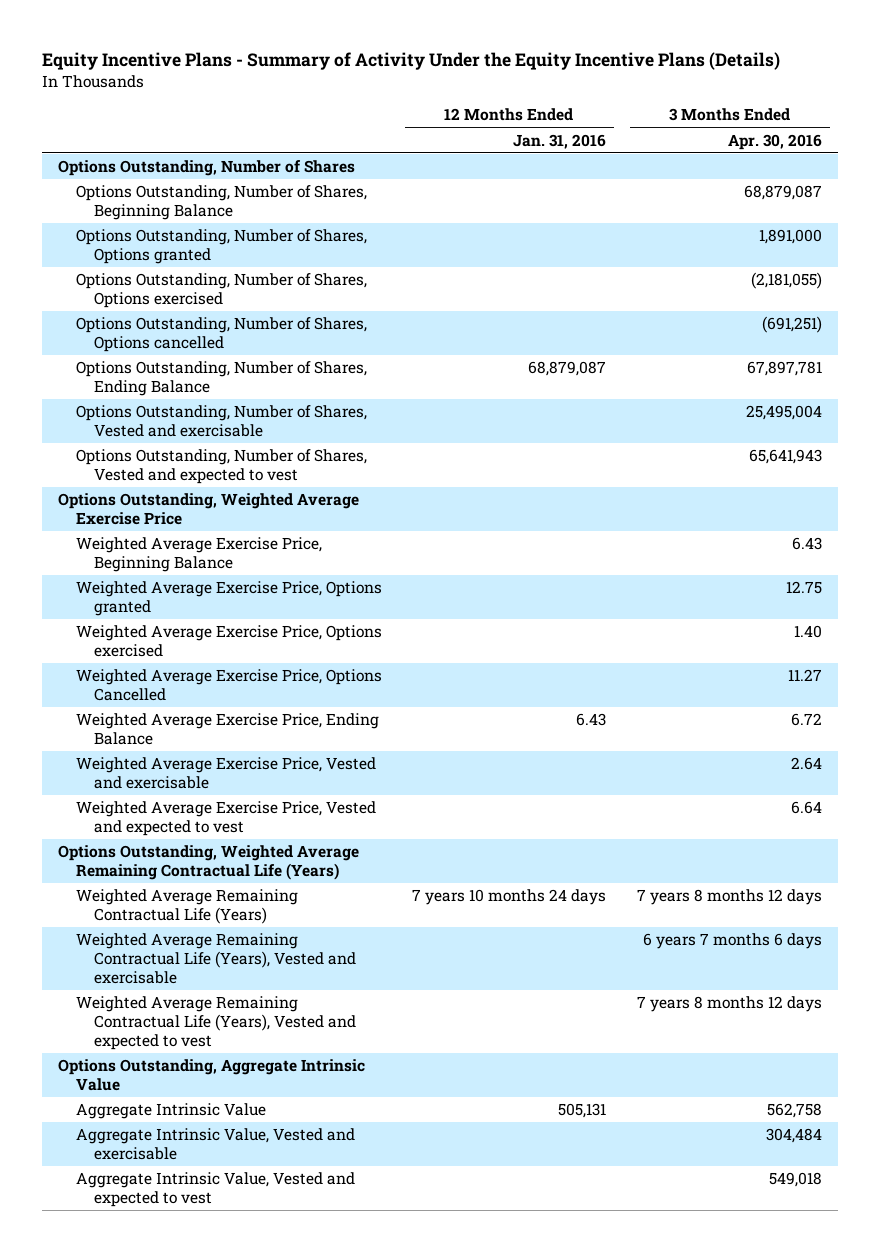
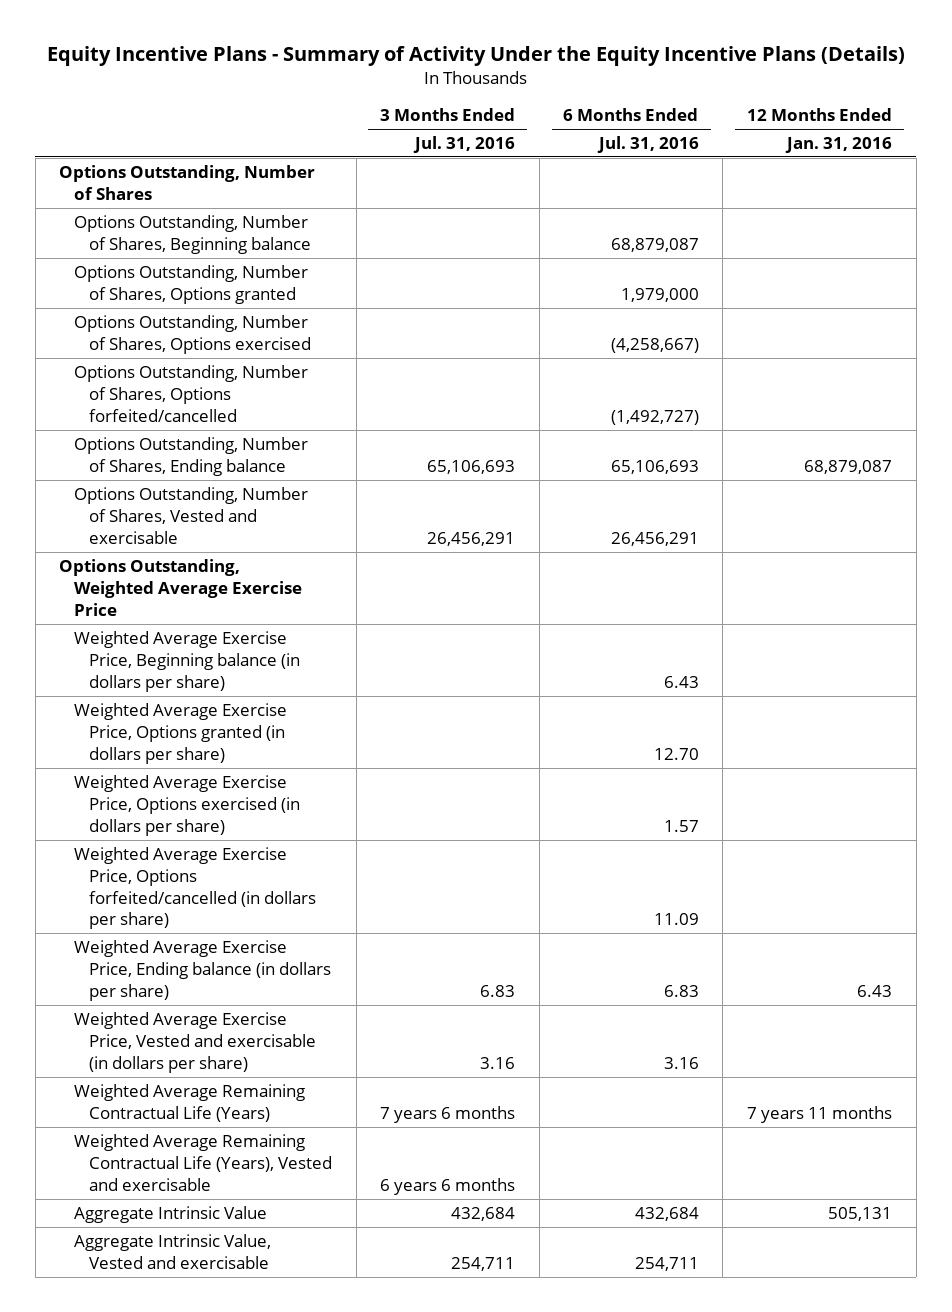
- | 12 Months Ended Jan. 31, 2016 | 3 Months Ended Apr. 30, 2016
+ | 3 Months Ended Jul. 31, 2016 | 6 Months Ended Jul. 31, 2016 | 12 Months Ended Jan. 31, 2016
- Options Outstanding, Number of Shares, Beginning Balance | | 68,879,087
+ Options Outstanding, Number of Shares, Beginning balance | | 68,879,087 |
- Options Outstanding, Number of Shares, Options cancelled | | (691,251)
- Options Outstanding, Number of Shares, Ending Balance | 68,879,087 | 67,897,781
+ Options Outstanding, Number of Shares, Options forfeited/cancelled | | (1,492,727) |
+ Options Outstanding, Number of Shares, Ending balance | 65,106,693 | 65,106,693 | 68,879,087
- Options Outstanding, Number of Shares, Vested and expected to vest | | 65,641,943
- Weighted Average Exercise Price, Beginning Balance | | 6.43
- Weighted Average Exercise Price, Options granted | | 12.75
- Weighted Average Exercise Price, Options exercised | | 1.40
- Weighted Average Exercise Price, Options Cancelled | | 11.27
- Weighted Average Exercise Price, Ending Balance | 6.43 | 6.72
- Weighted Average Exercise Price, Vested and exercisable | | 2.64
- Weighted Average Exercise Price, Vested and expected to vest | | 6.64
- Options Outstanding, Weighted Average Remaining Contractual Life (Years)
- Weighted Average Remaining Contractual Life (Years) | 7 years 10 months 24 days | 7 years 8 months 12 days
+ Weighted Average Exercise Price, Beginning balance (in dollars per share) | | 6.43 |
+ Weighted Average Exercise Price, Options granted (in dollars per share) | | 12.70 |
+ Weighted Average Exercise Price, Options exercised (in dollars per share) | | 1.57 |
+ Weighted Average Exercise Price, Options forfeited/cancelled (in dollars per share) | | 11.09 |
+ Weighted Average Exercise Price, Ending balance (in dollars per share) | 6.83 | 6.83 | 6.43
+ Weighted Average Exercise Price, Vested and exercisable (in dollars per share) | 3.16 | 3.16 |
+ Weighted Average Remaining Contractual Life (Years) | 7 years 6 months | | 7 years 11 months
- Weighted Average Remaining Contractual Life (Years), Vested and expected to vest | | 7 years 8 months 12 days
- Options Outstanding, Aggregate Intrinsic Value
- Aggregate Intrinsic Value, Vested and expected to vest | | 549,018

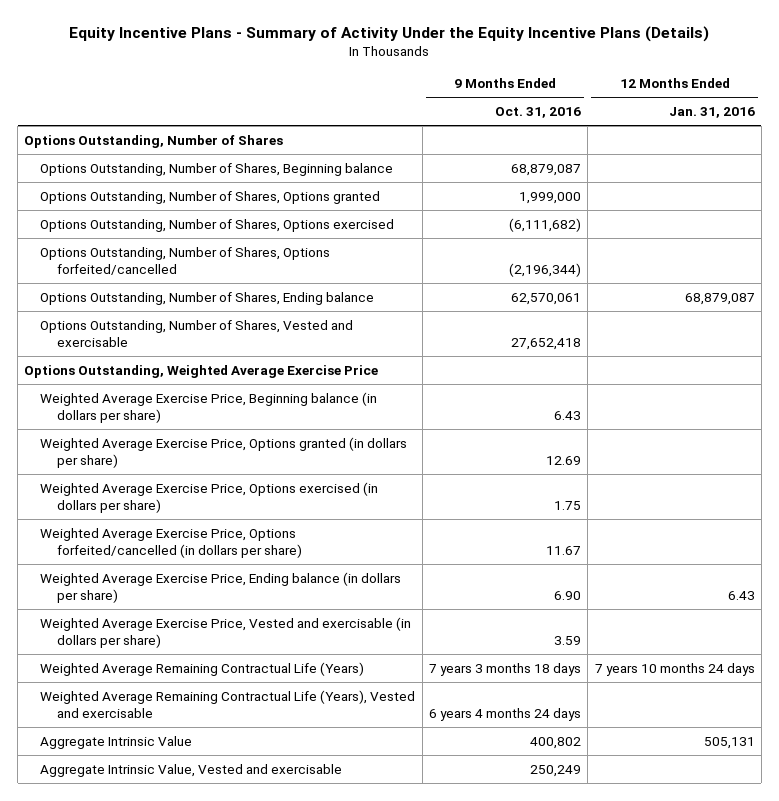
- | 3 Months Ended Jul. 31, 2016 | 6 Months Ended Jul. 31, 2016 | 12 Months Ended Jan. 31, 2016
+ | 9 Months Ended Oct. 31, 2016 | 12 Months Ended Jan. 31, 2016
- Weighted Average Remaining Contractual Life (Years) | 7 years 6 months | | 7 years 11 months
+ Weighted Average Remaining Contractual Life (Years) | 7 years 3 months 18 days | 7 years 10 months 24 days

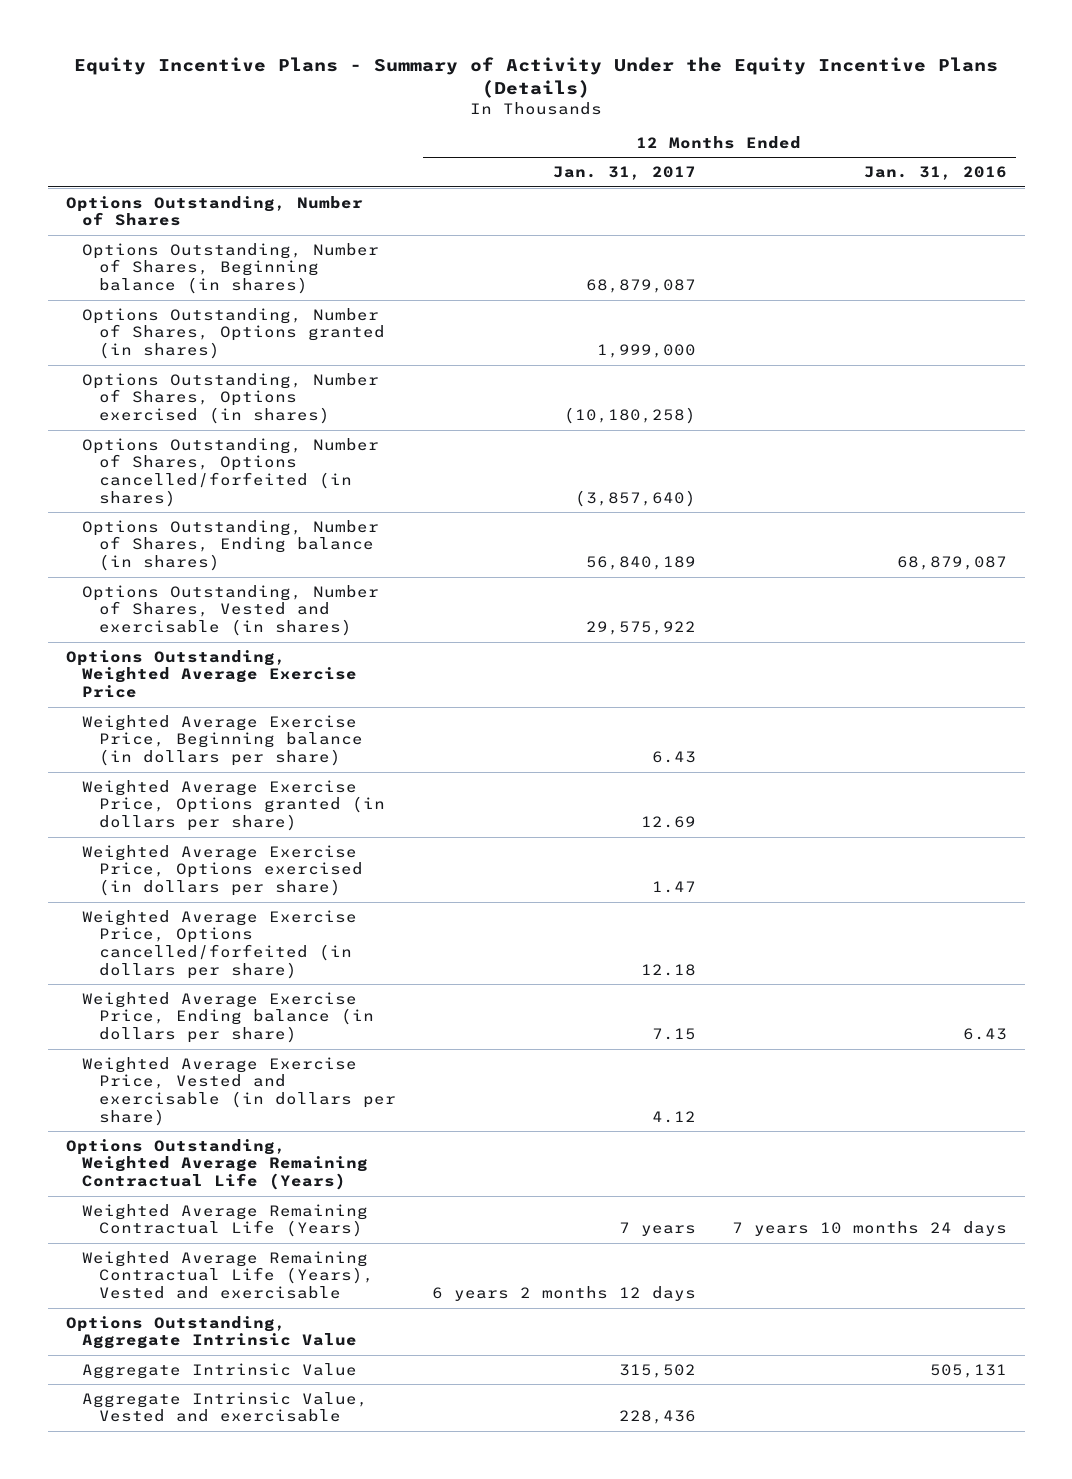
- | 9 Months Ended Oct. 31, 2016 | 12 Months Ended Jan. 31, 2016
+ | 12 Months Ended Jan. 31, 2017 | 12 Months Ended Jan. 31, 2016
- Options Outstanding, Number of Shares, Beginning balance | 68,879,087 |
- Options Outstanding, Number of Shares, Options granted | 1,999,000 |
- Options Outstanding, Number of Shares, Options exercised | (6,111,682) |
- Options Outstanding, Number of Shares, Options forfeited/cancelled | (2,196,344) |
- Options Outstanding, Number of Shares, Ending balance | 62,570,061 | 68,879,087
- Options Outstanding, Number of Shares, Vested and exercisable | 27,652,418 |
+ Options Outstanding, Number of Shares, Beginning balance (in shares) | 68,879,087 |
+ Options Outstanding, Number of Shares, Options granted (in shares) | 1,999,000 |
+ Options Outstanding, Number of Shares, Options exercised (in shares) | (10,180,258) |
+ Options Outstanding, Number of Shares, Options cancelled/forfeited (in shares) | (3,857,640) |
+ Options Outstanding, Number of Shares, Ending balance (in shares) | 56,840,189 | 68,879,087
+ Options Outstanding, Number of Shares, Vested and exercisable (in shares) | 29,575,922 |
- Weighted Average Exercise Price, Options forfeited/cancelled (in dollars per share) | 11.67 |
+ Weighted Average Exercise Price, Options cancelled/forfeited (in dollars per share) | 12.18 |
+ Options Outstanding, Weighted Average Remaining Contractual Life (Years)
+ Options Outstanding, Aggregate Intrinsic Value

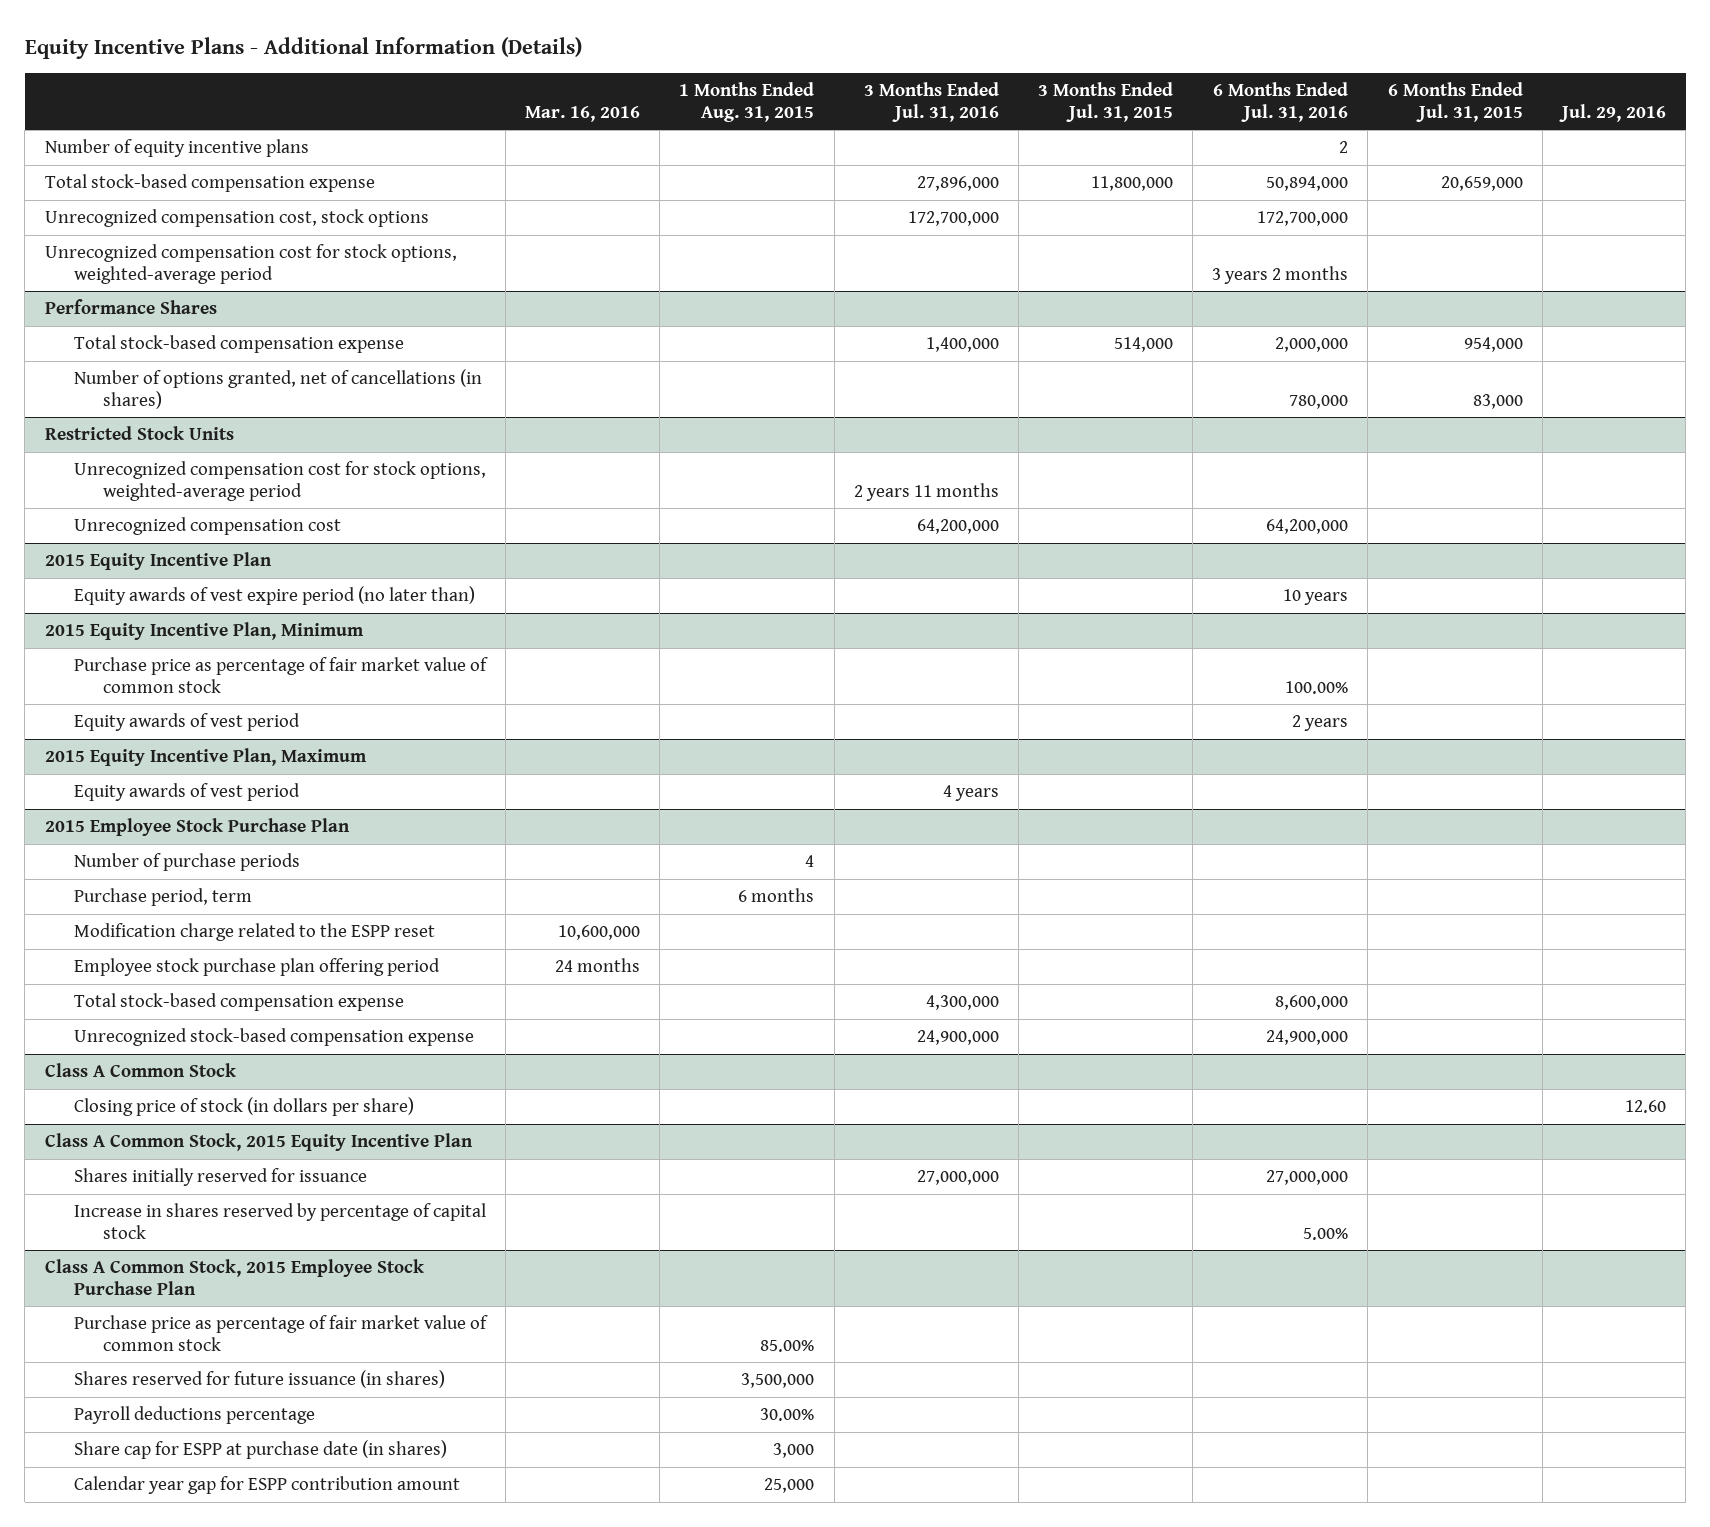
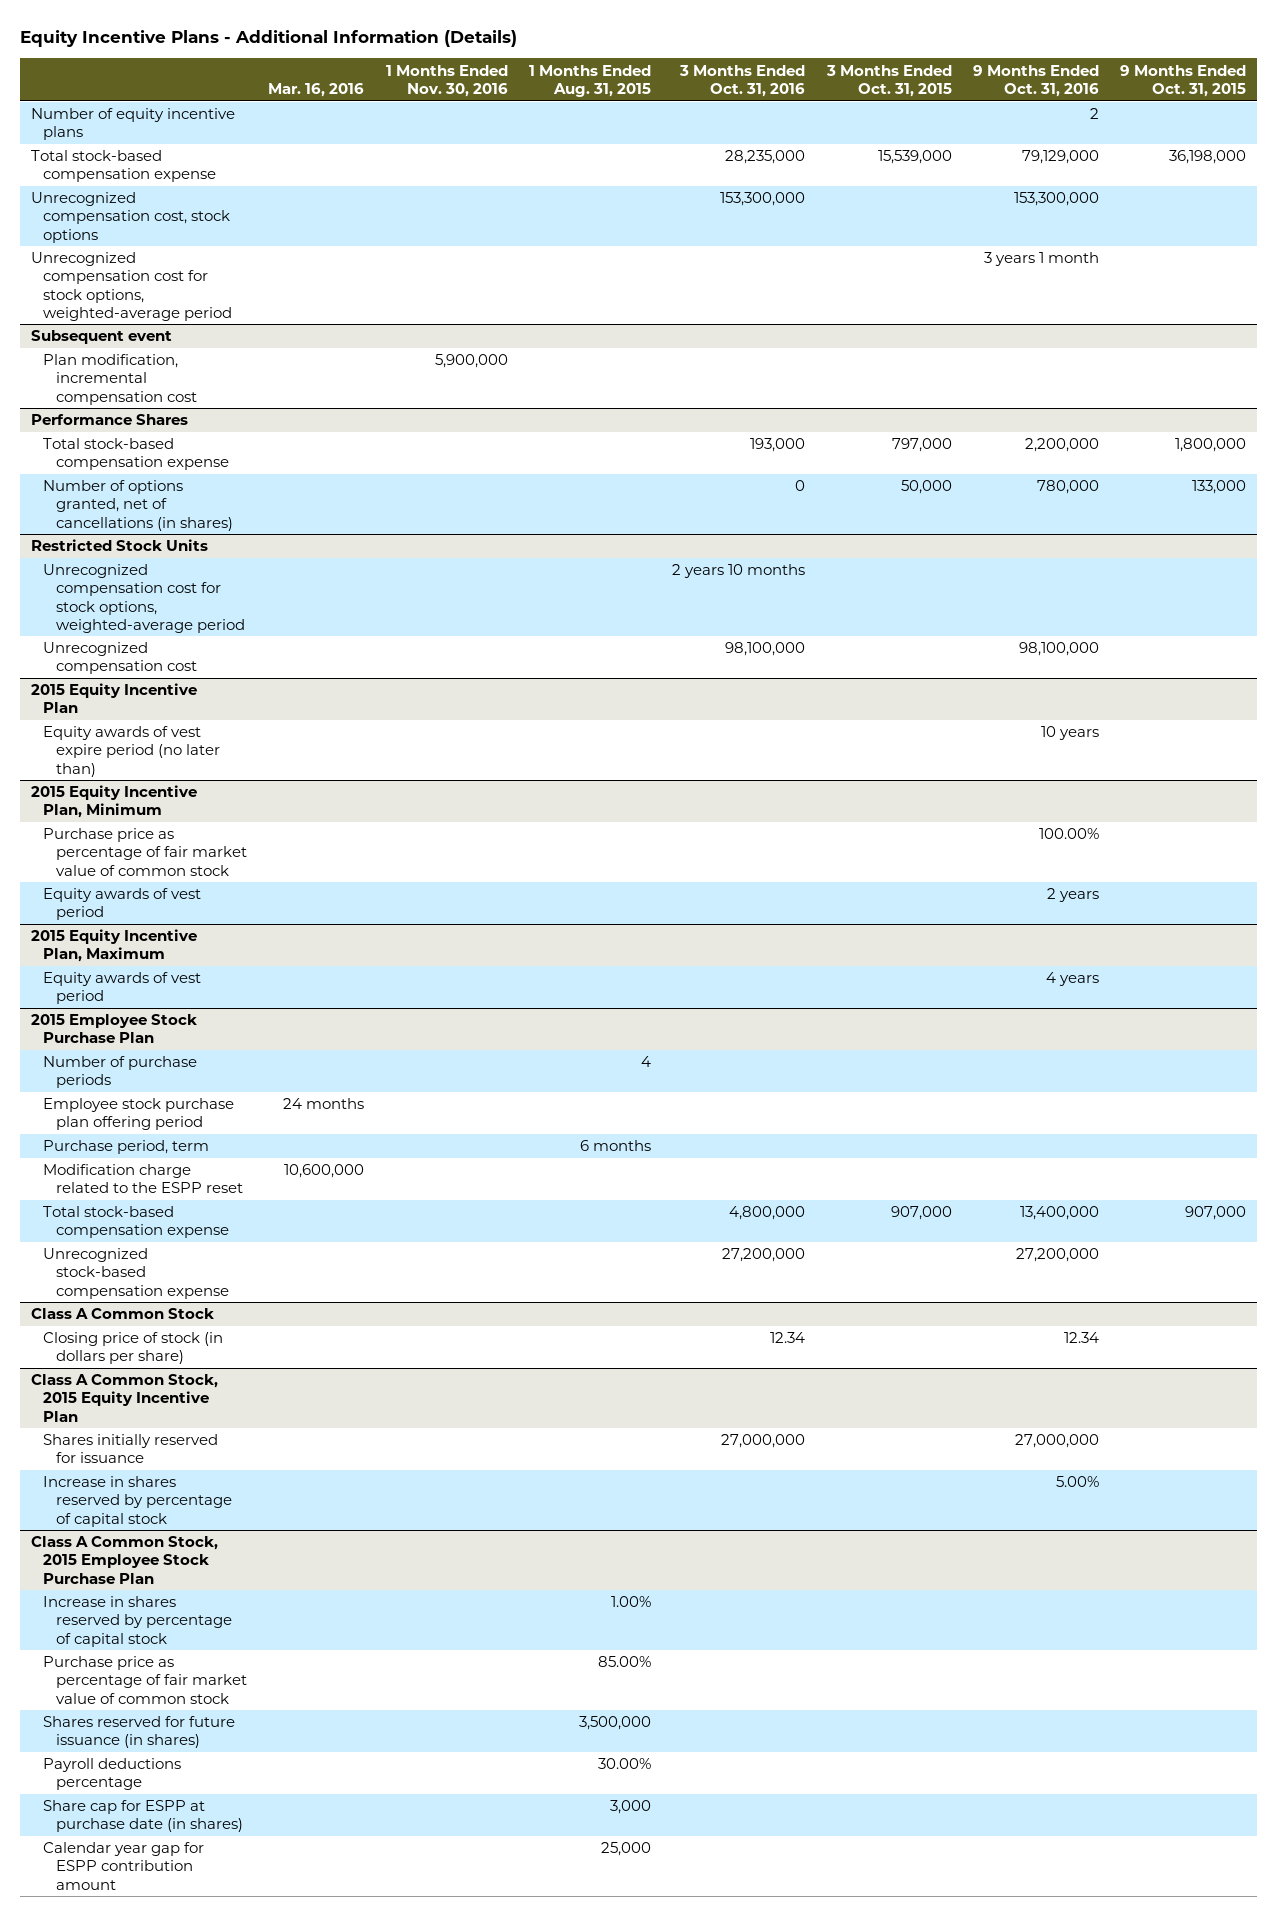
- | Mar. 16, 2016 | 1 Months Ended Aug. 31, 2015 | 3 Months Ended Jul. 31, 2016 | 3 Months Ended Jul. 31, 2015 | 6 Months Ended Jul. 31, 2016 | 6 Months Ended Jul. 31, 2015 | Jul. 29, 2016
+ | Mar. 16, 2016 | 1 Months Ended Nov. 30, 2016 | 1 Months Ended Aug. 31, 2015 | 3 Months Ended Oct. 31, 2016 | 3 Months Ended Oct. 31, 2015 | 9 Months Ended Oct. 31, 2016 | 9 Months Ended Oct. 31, 2015
+ Subsequent event
+ Plan modification, incremental compensation cost | | 5,900,000 | | | | |
@ 2015 Employee Stock Purchase Plan
moved up: Employee stock purchase plan offering period | 24 months | | | | | |
@ Class A Common Stock, 2015 Employee Stock Purchase Plan
+ Increase in shares reserved by percentage of capital stock | | | 1.00% | | | |

